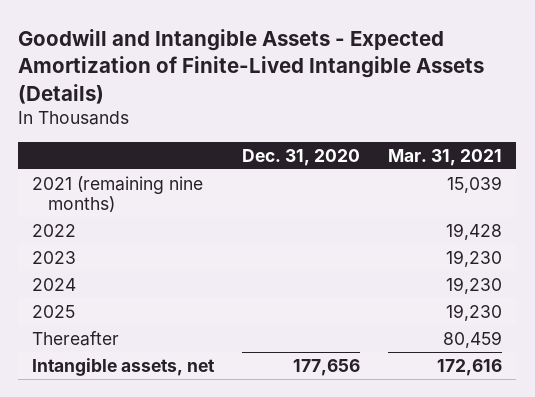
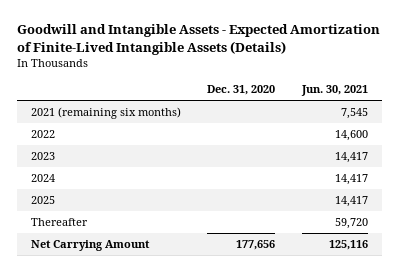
- | Dec. 31, 2020 | Mar. 31, 2021
+ | Dec. 31, 2020 | Jun. 30, 2021
- 2021 (remaining nine months) | | 15,039
+ 2021 (remaining six months) | | 7,545
- Intangible assets, net | 177,656 | 172,616
+ Net Carrying Amount | 177,656 | 125,116

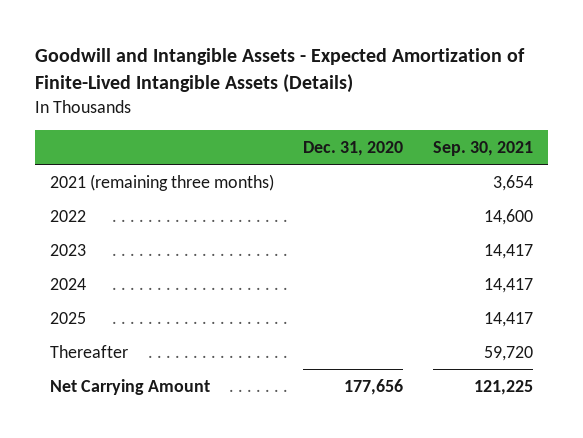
- | Dec. 31, 2020 | Jun. 30, 2021
+ | Dec. 31, 2020 | Sep. 30, 2021
- 2021 (remaining six months) | | 7,545
+ 2021 (remaining three months) | | 3,654

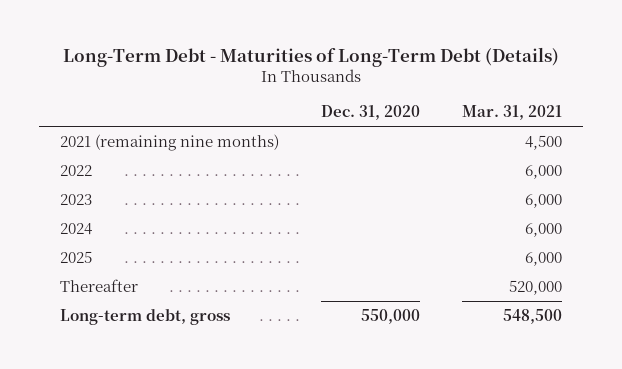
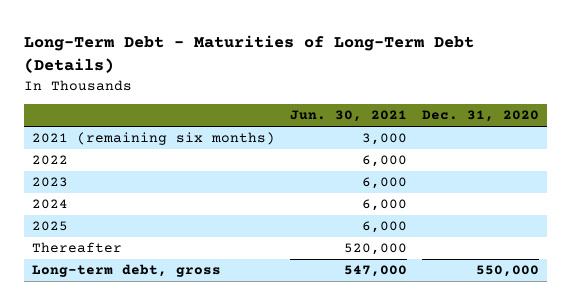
- | Dec. 31, 2020 | Mar. 31, 2021
+ | Jun. 30, 2021 | Dec. 31, 2020
- 2021 (remaining nine months) | | 4,500
+ 2021 (remaining six months) | 3,000 |

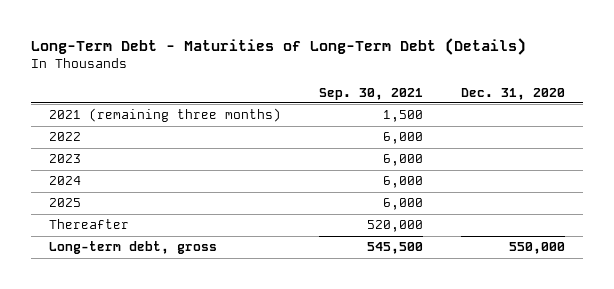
- | Jun. 30, 2021 | Dec. 31, 2020
+ | Sep. 30, 2021 | Dec. 31, 2020
- 2021 (remaining six months) | 3,000 |
+ 2021 (remaining three months) | 1,500 |

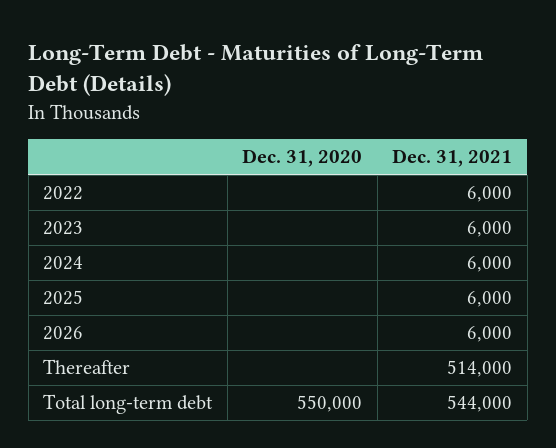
- | Sep. 30, 2021 | Dec. 31, 2020
+ | Dec. 31, 2020 | Dec. 31, 2021
- 2021 (remaining three months) | 1,500 |
+ 2026 | | 6,000
- Long-term debt, gross | 545,500 | 550,000
+ Total long-term debt | 550,000 | 544,000

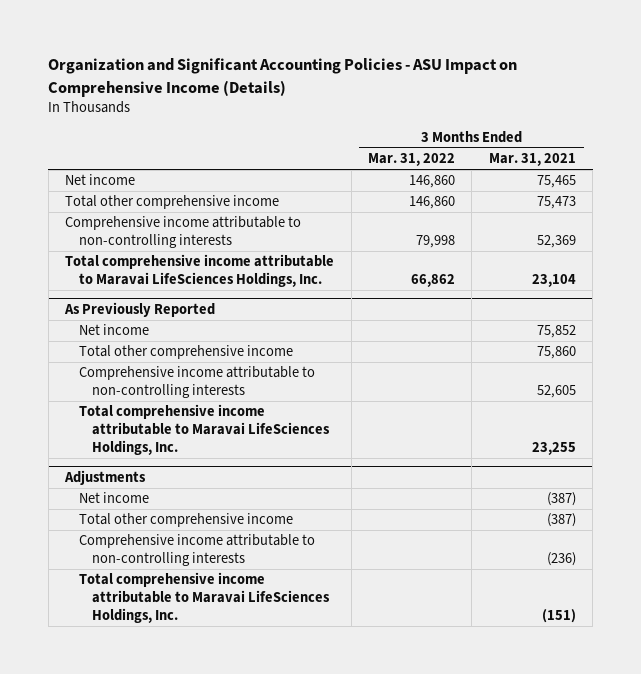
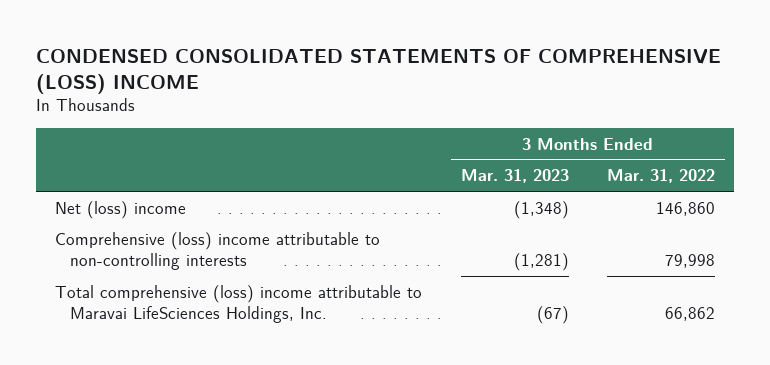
- Organization and Significant Accounting Policies - ASU Impact on Comprehensive Income (Details)
+ CONDENSED CONSOLIDATED STATEMENTS OF COMPREHENSIVE (LOSS) INCOME
- | 3 Months Ended Mar. 31, 2022 | 3 Months Ended Mar. 31, 2021
+ | 3 Months Ended Mar. 31, 2023 | 3 Months Ended Mar. 31, 2022
- Net income | 146,860 | 75,465
- Total other comprehensive income | 146,860 | 75,473
- Comprehensive income attributable to non-controlling interests | 79,998 | 52,369
- Total comprehensive income attributable to Maravai LifeSciences Holdings, Inc. | 66,862 | 23,104
- As Previously Reported
- Net income | | 75,852
- Total other comprehensive income | | 75,860
- Comprehensive income attributable to non-controlling interests | | 52,605
- Total comprehensive income attributable to Maravai LifeSciences Holdings, Inc. | | 23,255
- Adjustments
- Net income | | (387)
- Total other comprehensive income | | (387)
- Comprehensive income attributable to non-controlling interests | | (236)
- Total comprehensive income attributable to Maravai LifeSciences Holdings, Inc. | | (151)
+ Net (loss) income | (1,348) | 146,860
+ Comprehensive (loss) income attributable to non-controlling interests | (1,281) | 79,998
+ Total comprehensive (loss) income attributable to Maravai LifeSciences Holdings, Inc. | (67) | 66,862

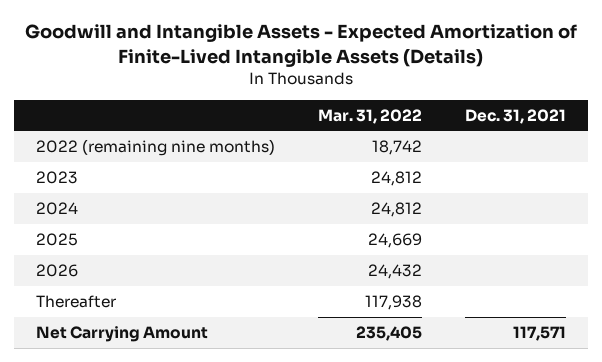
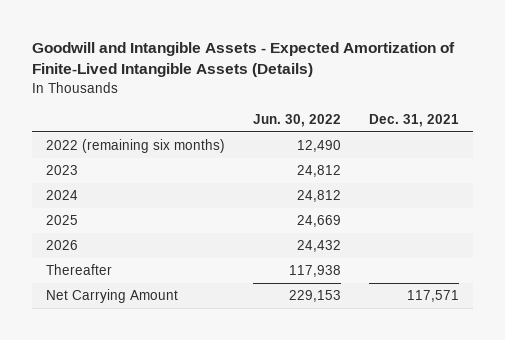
- | Mar. 31, 2022 | Dec. 31, 2021
+ | Jun. 30, 2022 | Dec. 31, 2021
- 2022 (remaining nine months) | 18,742 |
+ 2022 (remaining six months) | 12,490 |

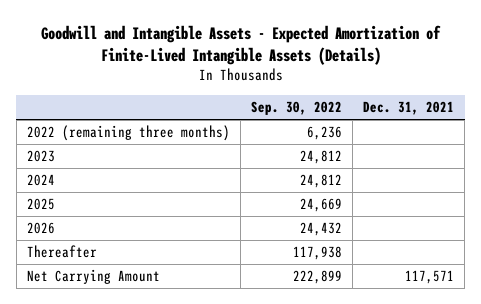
- | Jun. 30, 2022 | Dec. 31, 2021
+ | Sep. 30, 2022 | Dec. 31, 2021
- 2022 (remaining six months) | 12,490 |
+ 2022 (remaining three months) | 6,236 |

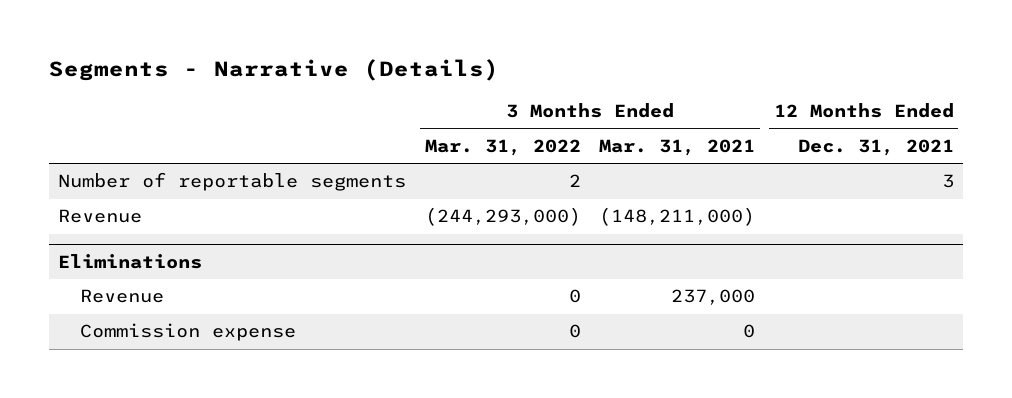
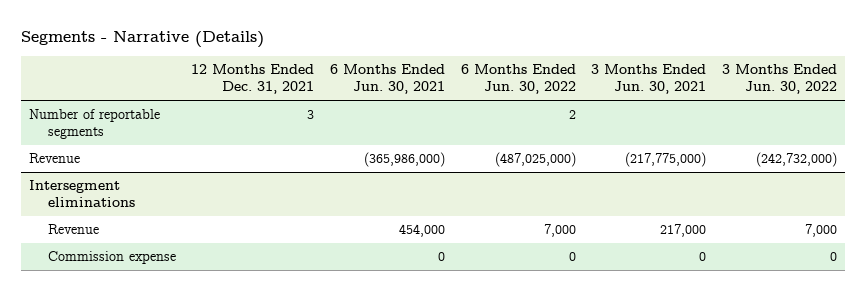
- | 3 Months Ended Mar. 31, 2022 | 3 Months Ended Mar. 31, 2021 | 12 Months Ended Dec. 31, 2021
+ | 12 Months Ended Dec. 31, 2021 | 6 Months Ended Jun. 30, 2021 | 6 Months Ended Jun. 30, 2022 | 3 Months Ended Jun. 30, 2021 | 3 Months Ended Jun. 30, 2022
- Eliminations
+ Intersegment eliminations

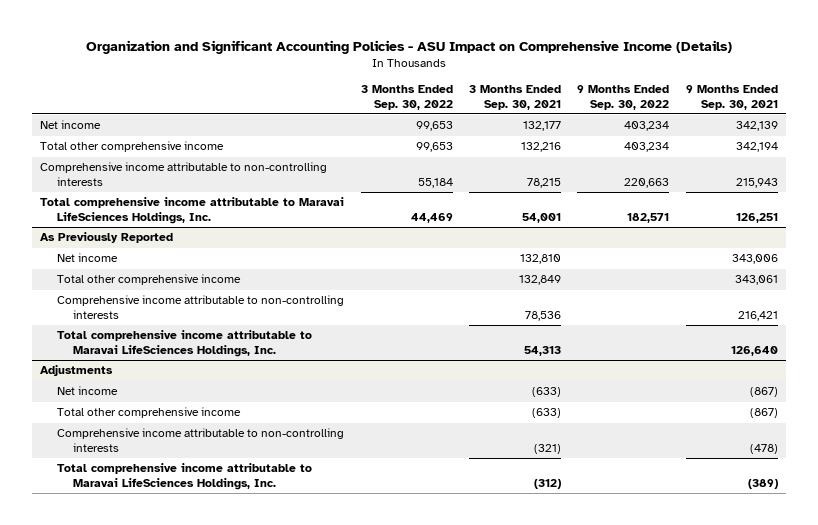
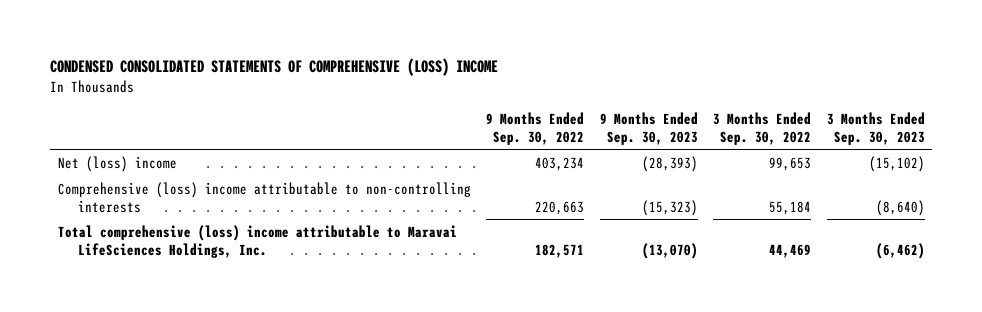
- Organization and Significant Accounting Policies - ASU Impact on Comprehensive Income (Details)
+ CONDENSED CONSOLIDATED STATEMENTS OF COMPREHENSIVE (LOSS) INCOME
- | 3 Months Ended Sep. 30, 2022 | 3 Months Ended Sep. 30, 2021 | 9 Months Ended Sep. 30, 2022 | 9 Months Ended Sep. 30, 2021
+ | 9 Months Ended Sep. 30, 2022 | 9 Months Ended Sep. 30, 2023 | 3 Months Ended Sep. 30, 2022 | 3 Months Ended Sep. 30, 2023
- Net income | 99,653 | 132,177 | 403,234 | 342,139
- Total other comprehensive income | 99,653 | 132,216 | 403,234 | 342,194
- Comprehensive income attributable to non-controlling interests | 55,184 | 78,215 | 220,663 | 215,943
- Total comprehensive income attributable to Maravai LifeSciences Holdings, Inc. | 44,469 | 54,001 | 182,571 | 126,251
- As Previously Reported
- Net income | | 132,810 | | 343,006
- Total other comprehensive income | | 132,849 | | 343,061
- Comprehensive income attributable to non-controlling interests | | 78,536 | | 216,421
- Total comprehensive income attributable to Maravai LifeSciences Holdings, Inc. | | 54,313 | | 126,640
- Adjustments
- Net income | | (633) | | (867)
- Total other comprehensive income | | (633) | | (867)
- Comprehensive income attributable to non-controlling interests | | (321) | | (478)
- Total comprehensive income attributable to Maravai LifeSciences Holdings, Inc. | | (312) | | (389)
+ Net (loss) income | 403,234 | (28,393) | 99,653 | (15,102)
+ Comprehensive (loss) income attributable to non-controlling interests | 220,663 | (15,323) | 55,184 | (8,640)
+ Total comprehensive (loss) income attributable to Maravai LifeSciences Holdings, Inc. | 182,571 | (13,070) | 44,469 | (6,462)

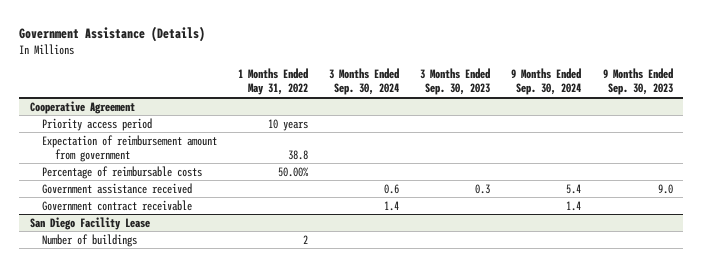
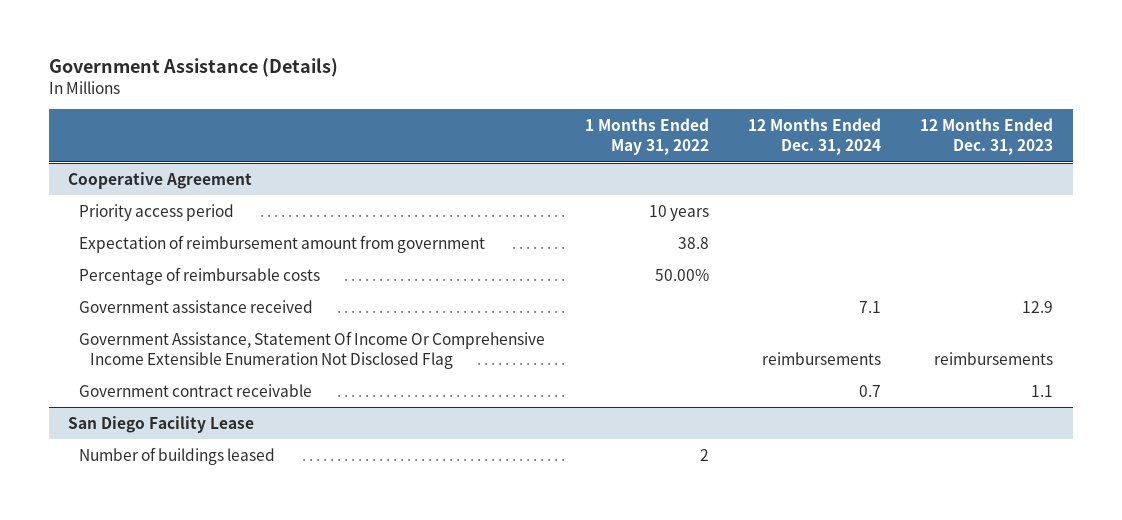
- | 1 Months Ended May 31, 2022 | 3 Months Ended Sep. 30, 2024 | 3 Months Ended Sep. 30, 2023 | 9 Months Ended Sep. 30, 2024 | 9 Months Ended Sep. 30, 2023
+ | 1 Months Ended May 31, 2022 | 12 Months Ended Dec. 31, 2024 | 12 Months Ended Dec. 31, 2023
@ Cooperative Agreement
+ Government Assistance, Statement Of Income Or Comprehensive Income Extensible Enumeration Not Disclosed Flag | | reimbursements | reimbursements
@ San Diego Facility Lease
- Number of buildings | 2 | | | |
+ Number of buildings leased | 2 | |

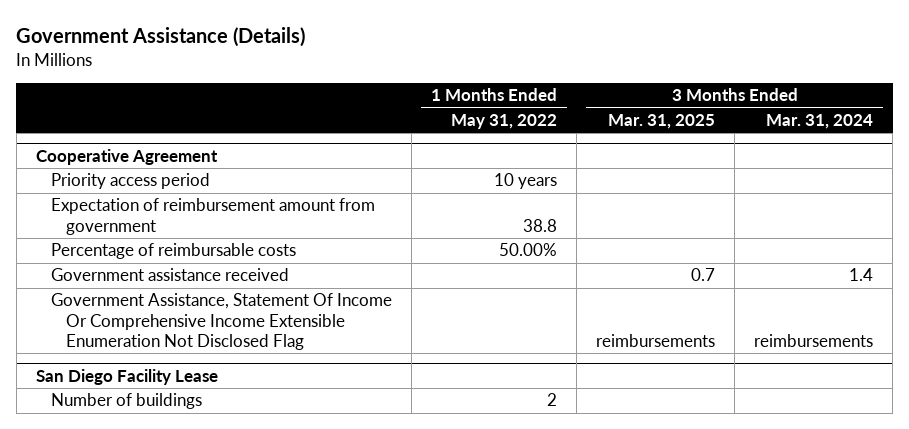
- | 1 Months Ended May 31, 2022 | 12 Months Ended Dec. 31, 2024 | 12 Months Ended Dec. 31, 2023
+ | 1 Months Ended May 31, 2022 | 3 Months Ended Mar. 31, 2025 | 3 Months Ended Mar. 31, 2024
@ Cooperative Agreement
- Government contract receivable | | 0.7 | 1.1
@ San Diego Facility Lease
- Number of buildings leased | 2 | |
+ Number of buildings | 2 | |

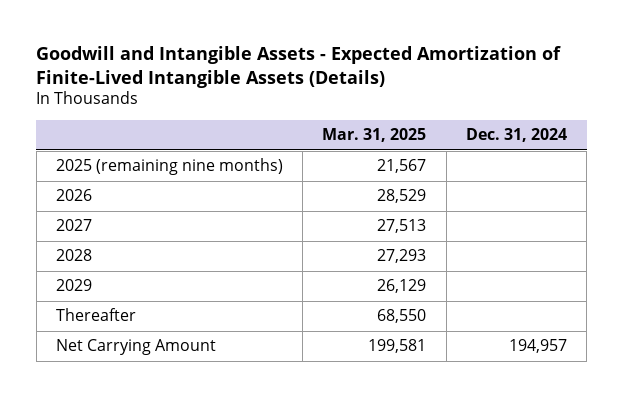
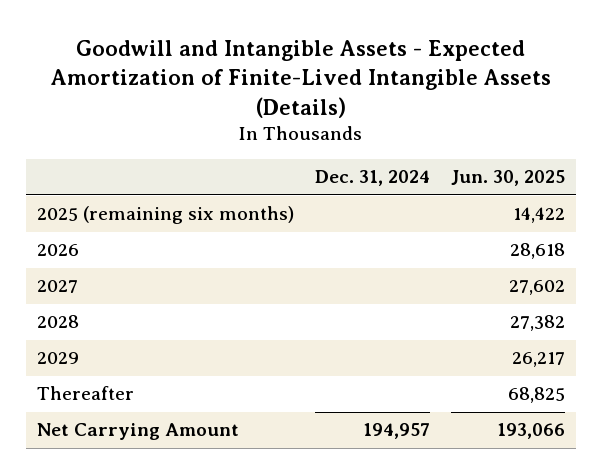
- | Mar. 31, 2025 | Dec. 31, 2024
+ | Dec. 31, 2024 | Jun. 30, 2025
- 2025 (remaining nine months) | 21,567 |
+ 2025 (remaining six months) | | 14,422

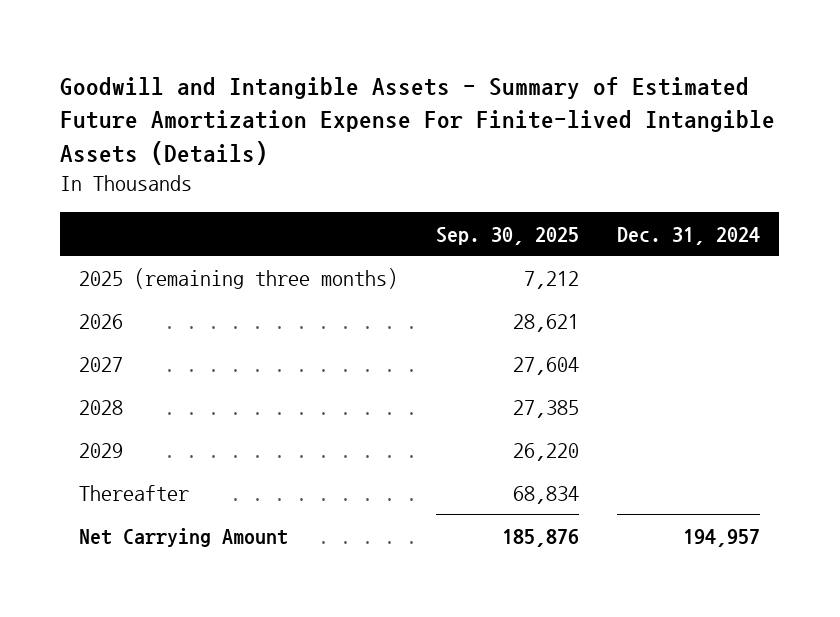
- Goodwill and Intangible Assets - Expected Amortization of Finite-Lived Intangible Assets (Details)
+ Goodwill and Intangible Assets - Summary of Estimated Future Amortization Expense For Finite-lived Intangible Assets (Details)
- | Dec. 31, 2024 | Jun. 30, 2025
+ | Sep. 30, 2025 | Dec. 31, 2024
- 2025 (remaining six months) | | 14,422
+ 2025 (remaining three months) | 7,212 |

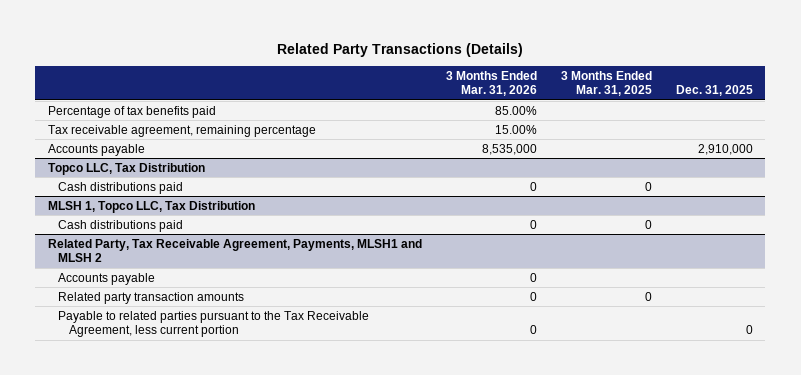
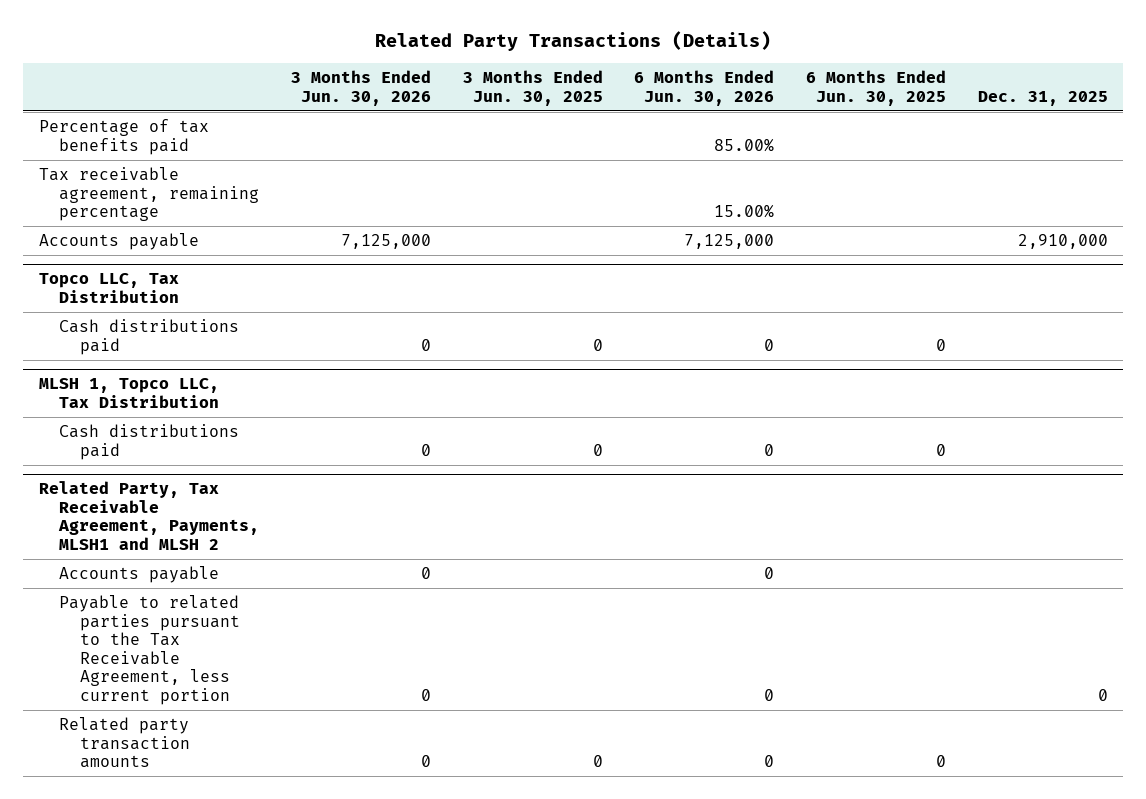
- | 3 Months Ended Mar. 31, 2026 | 3 Months Ended Mar. 31, 2025 | Dec. 31, 2025
+ | 3 Months Ended Jun. 30, 2026 | 3 Months Ended Jun. 30, 2025 | 6 Months Ended Jun. 30, 2026 | 6 Months Ended Jun. 30, 2025 | Dec. 31, 2025
@ Related Party, Tax Receivable Agreement, Payments, MLSH1 and MLSH 2
moved down: Related party transaction amounts | 0 | 0 | 0 | 0 |

